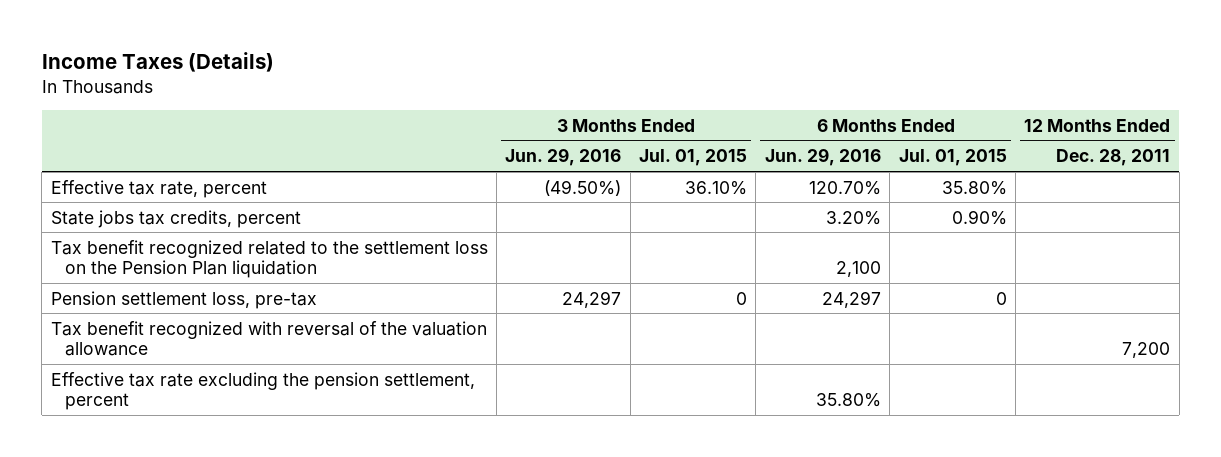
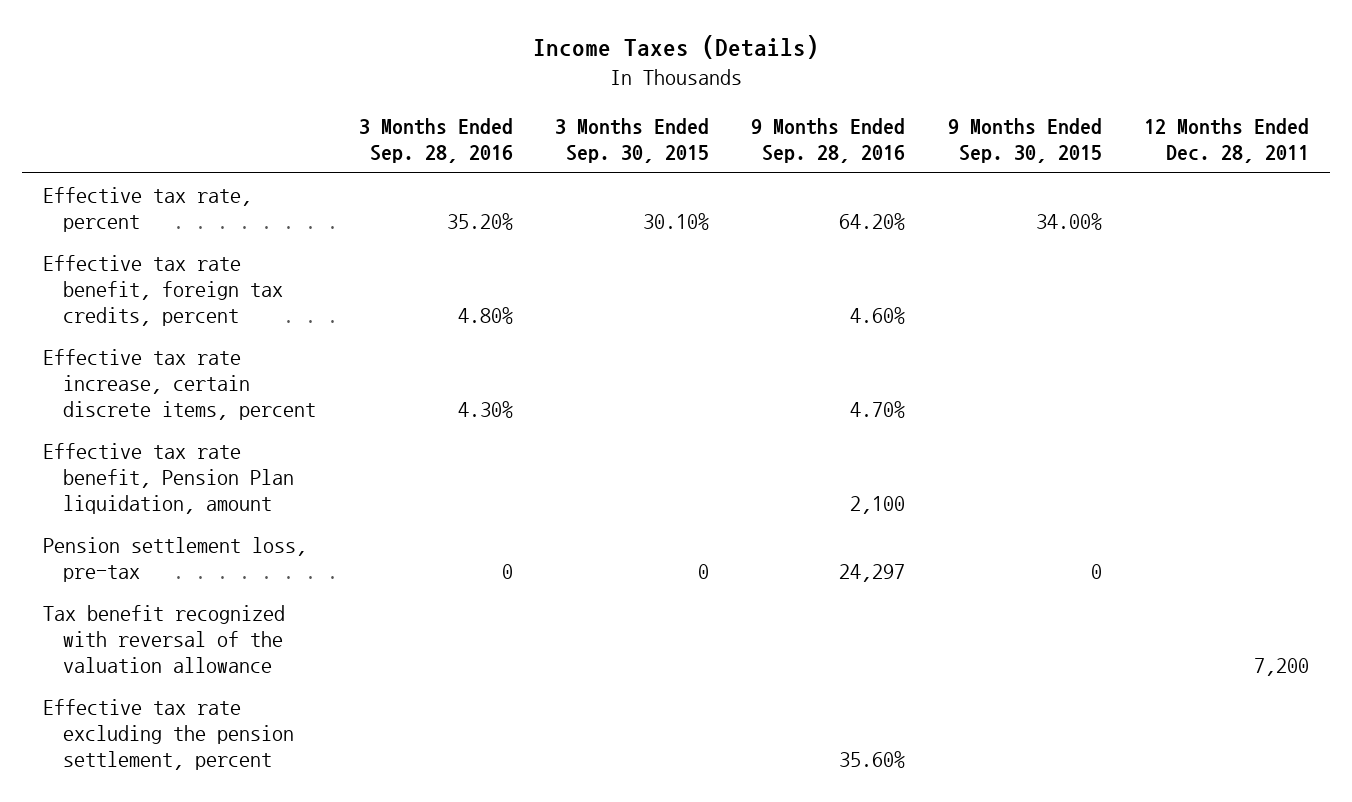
- | 3 Months Ended Jun. 29, 2016 | 3 Months Ended Jul. 01, 2015 | 6 Months Ended Jun. 29, 2016 | 6 Months Ended Jul. 01, 2015 | 12 Months Ended Dec. 28, 2011
+ | 3 Months Ended Sep. 28, 2016 | 3 Months Ended Sep. 30, 2015 | 9 Months Ended Sep. 28, 2016 | 9 Months Ended Sep. 30, 2015 | 12 Months Ended Dec. 28, 2011
- State jobs tax credits, percent | | | 3.20% | 0.90% |
- Tax benefit recognized related to the settlement loss on the Pension Plan liquidation | | | 2,100 | |
+ Effective tax rate benefit, foreign tax credits, percent | 4.80% | | 4.60% | |
+ Effective tax rate increase, certain discrete items, percent | 4.30% | | 4.70% | |
+ Effective tax rate benefit, Pension Plan liquidation, amount | | | 2,100 | |

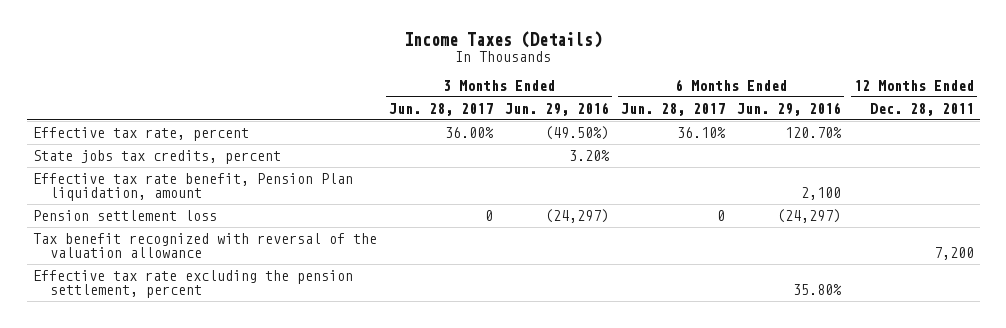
- | 3 Months Ended Sep. 28, 2016 | 3 Months Ended Sep. 30, 2015 | 9 Months Ended Sep. 28, 2016 | 9 Months Ended Sep. 30, 2015 | 12 Months Ended Dec. 28, 2011
+ | 3 Months Ended Jun. 28, 2017 | 3 Months Ended Jun. 29, 2016 | 6 Months Ended Jun. 28, 2017 | 6 Months Ended Jun. 29, 2016 | 12 Months Ended Dec. 28, 2011
- Effective tax rate benefit, foreign tax credits, percent | 4.80% | | 4.60% | |
- Effective tax rate increase, certain discrete items, percent | 4.30% | | 4.70% | |
+ State jobs tax credits, percent | | 3.20% | | |
- Pension settlement loss, pre-tax | 0 | 0 | 24,297 | 0 |
+ Pension settlement loss | 0 | (24,297) | 0 | (24,297) |

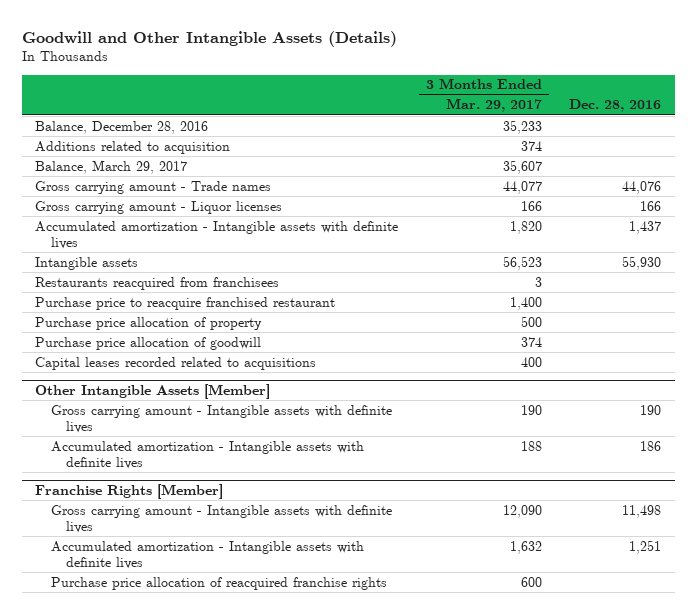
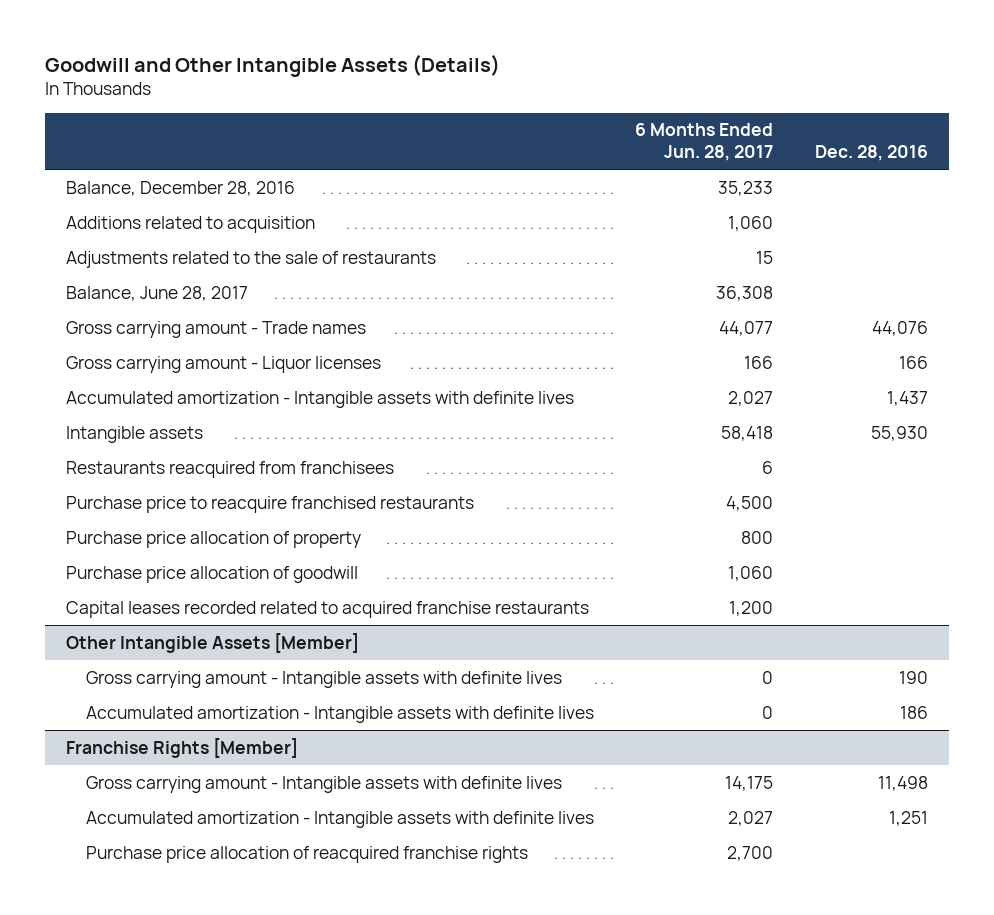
- | 3 Months Ended Mar. 29, 2017 | Dec. 28, 2016
+ | 6 Months Ended Jun. 28, 2017 | Dec. 28, 2016
- Balance, March 29, 2017 | 35,607 |
+ Adjustments related to the sale of restaurants | 15 |
+ Balance, June 28, 2017 | 36,308 |
- Purchase price to reacquire franchised restaurant | 1,400 |
+ Purchase price to reacquire franchised restaurants | 4,500 |
- Capital leases recorded related to acquisitions | 400 |
+ Capital leases recorded related to acquired franchise restaurants | 1,200 |

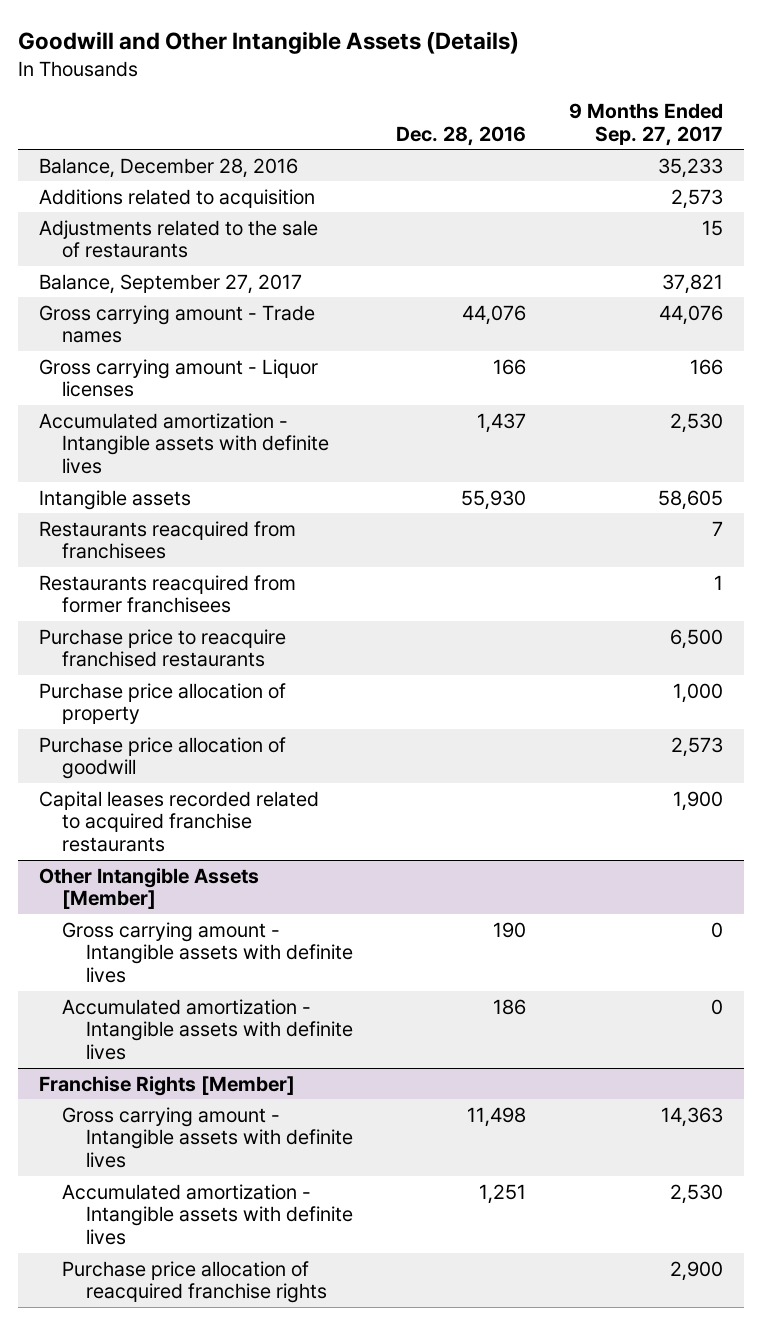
- | 6 Months Ended Jun. 28, 2017 | Dec. 28, 2016
+ | Dec. 28, 2016 | 9 Months Ended Sep. 27, 2017
- Balance, June 28, 2017 | 36,308 |
+ Balance, September 27, 2017 | | 37,821
+ Restaurants reacquired from former franchisees | | 1

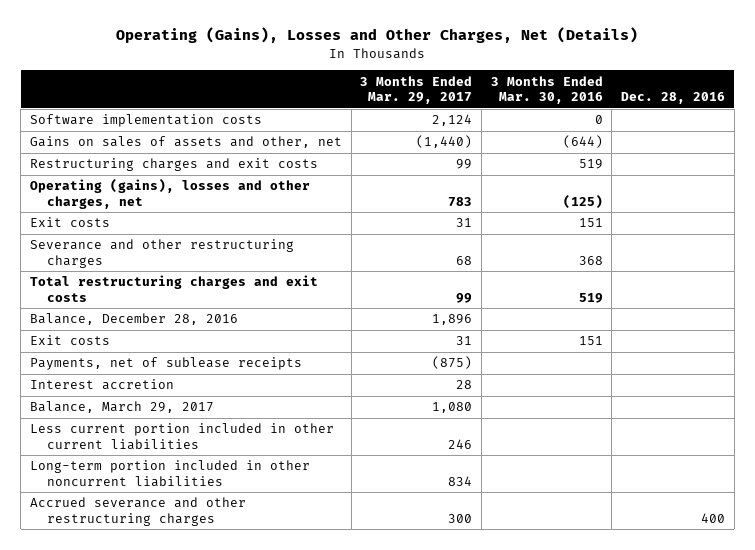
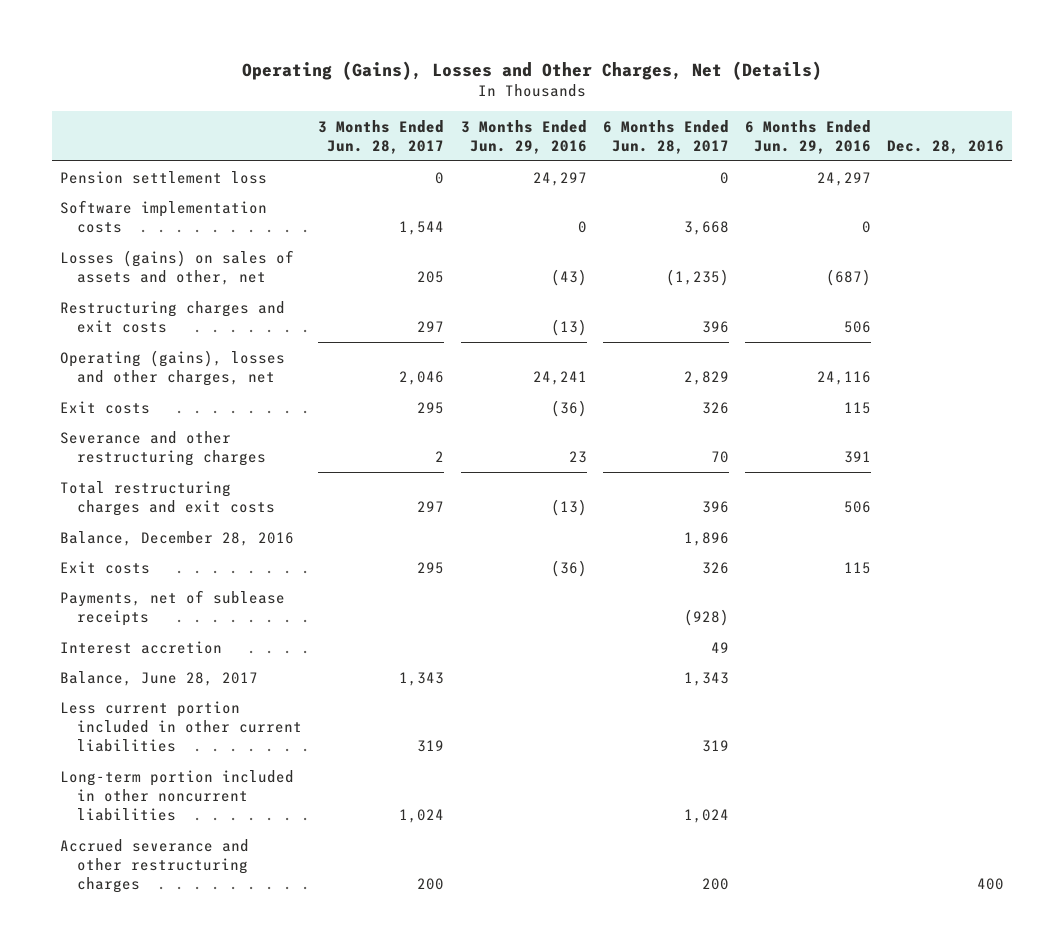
- | 3 Months Ended Mar. 29, 2017 | 3 Months Ended Mar. 30, 2016 | Dec. 28, 2016
+ | 3 Months Ended Jun. 28, 2017 | 3 Months Ended Jun. 29, 2016 | 6 Months Ended Jun. 28, 2017 | 6 Months Ended Jun. 29, 2016 | Dec. 28, 2016
+ Pension settlement loss | 0 | 24,297 | 0 | 24,297 |
- Gains on sales of assets and other, net | (1,440) | (644) |
+ Losses (gains) on sales of assets and other, net | 205 | (43) | (1,235) | (687) |
- Balance, March 29, 2017 | 1,080 | |
+ Balance, June 28, 2017 | 1,343 | | 1,343 | |

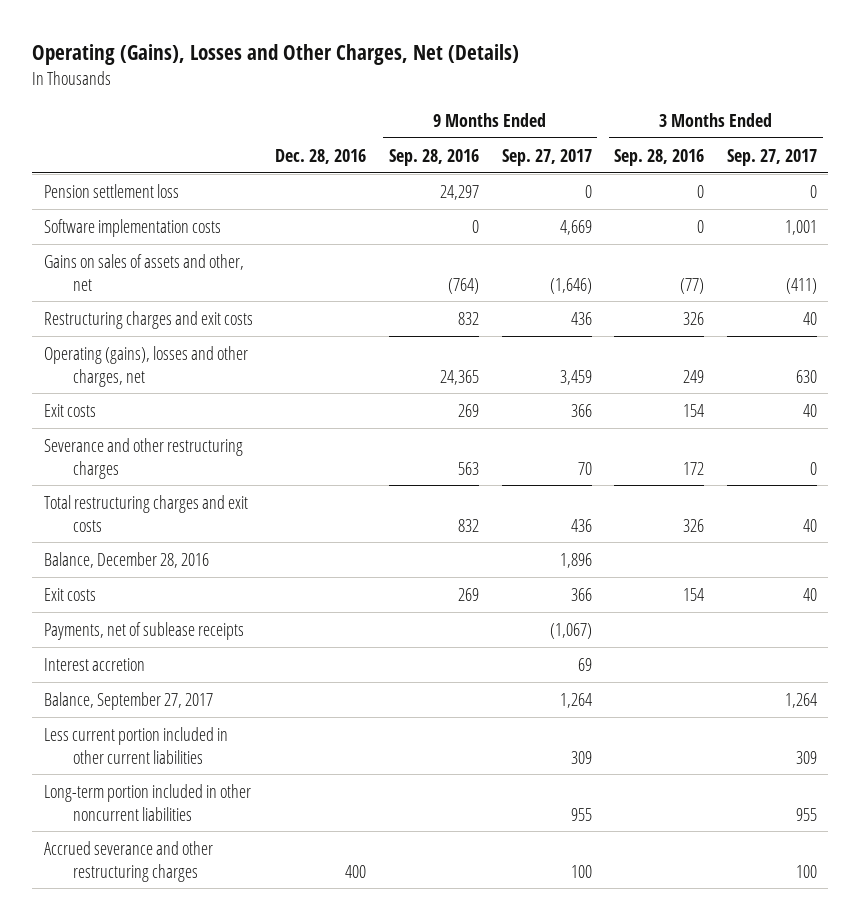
- | 3 Months Ended Jun. 28, 2017 | 3 Months Ended Jun. 29, 2016 | 6 Months Ended Jun. 28, 2017 | 6 Months Ended Jun. 29, 2016 | Dec. 28, 2016
+ | Dec. 28, 2016 | 9 Months Ended Sep. 28, 2016 | 9 Months Ended Sep. 27, 2017 | 3 Months Ended Sep. 28, 2016 | 3 Months Ended Sep. 27, 2017
- Losses (gains) on sales of assets and other, net | 205 | (43) | (1,235) | (687) |
+ Gains on sales of assets and other, net | | (764) | (1,646) | (77) | (411)
- Balance, June 28, 2017 | 1,343 | | 1,343 | |
+ Balance, September 27, 2017 | | | 1,264 | | 1,264

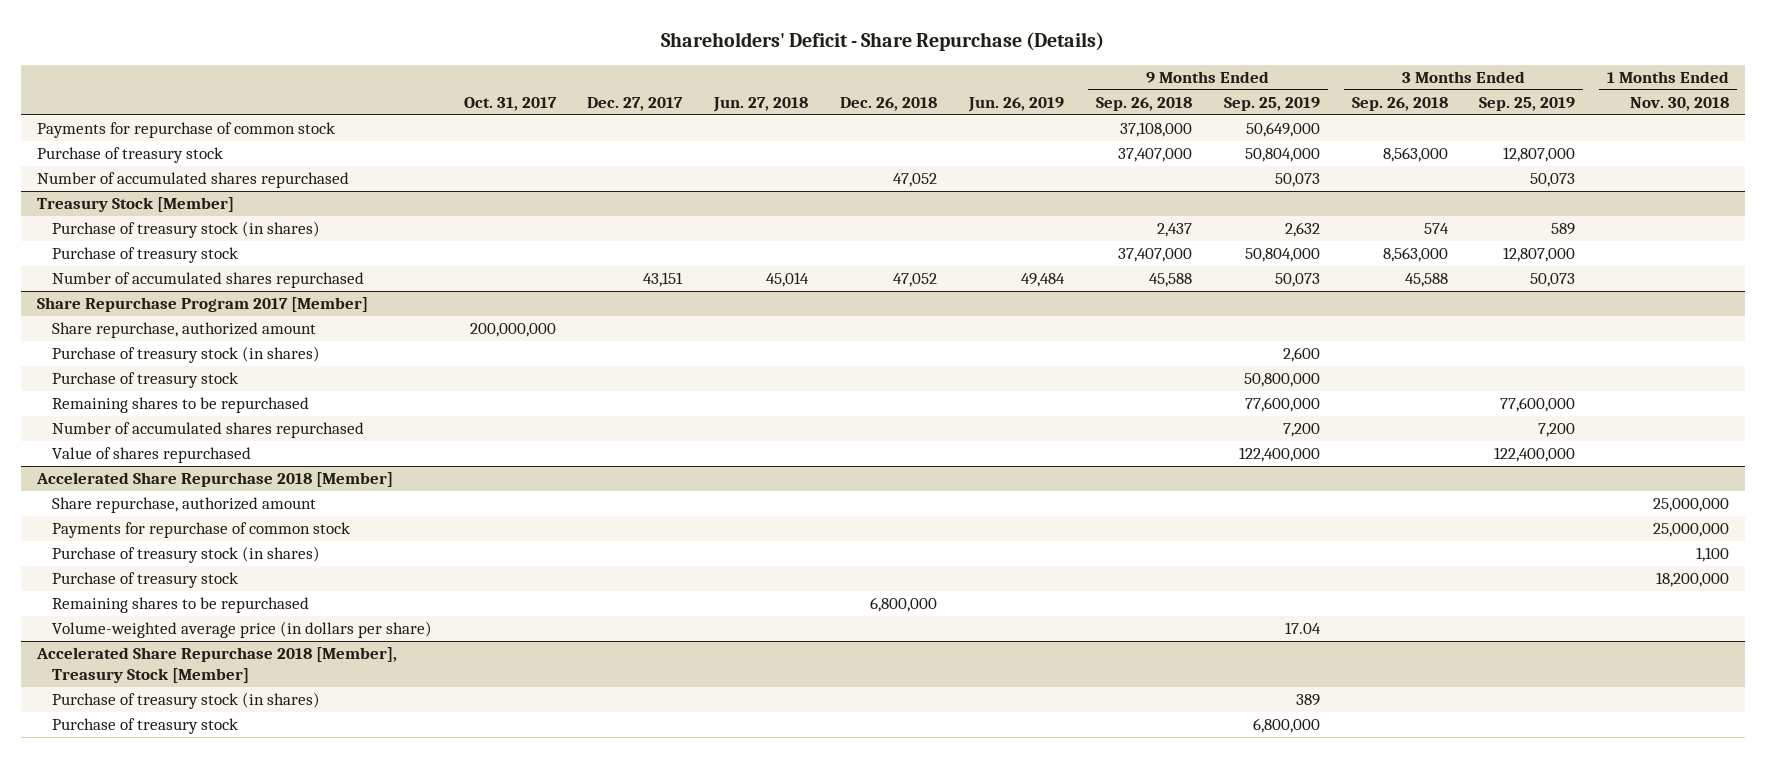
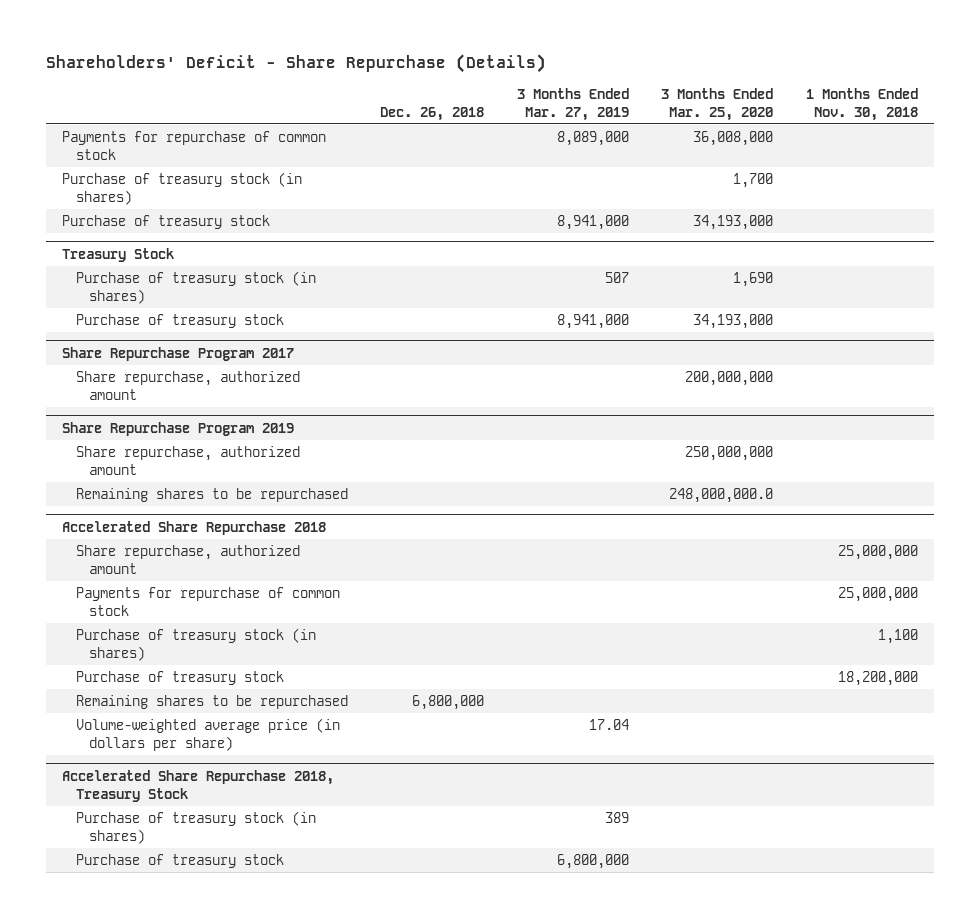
- | Oct. 31, 2017 | Dec. 27, 2017 | Jun. 27, 2018 | Dec. 26, 2018 | Jun. 26, 2019 | 9 Months Ended Sep. 26, 2018 | 9 Months Ended Sep. 25, 2019 | 3 Months Ended Sep. 26, 2018 | 3 Months Ended Sep. 25, 2019 | 1 Months Ended Nov. 30, 2018
+ | Dec. 26, 2018 | 3 Months Ended Mar. 27, 2019 | 3 Months Ended Mar. 25, 2020 | 1 Months Ended Nov. 30, 2018
+ Purchase of treasury stock (in shares) | | | 1,700 |
- Number of accumulated shares repurchased | | | | 47,052 | | | 50,073 | | 50,073 |
- Treasury Stock [Member]
+ Treasury Stock
- Number of accumulated shares repurchased | | 43,151 | 45,014 | 47,052 | 49,484 | 45,588 | 50,073 | 45,588 | 50,073 |
- Share Repurchase Program 2017 [Member]
+ Share Repurchase Program 2017
- Purchase of treasury stock (in shares) | | | | | | | 2,600 | | |
- Purchase of treasury stock | | | | | | | 50,800,000 | | |
- Remaining shares to be repurchased | | | | | | | 77,600,000 | | 77,600,000 |
- Number of accumulated shares repurchased | | | | | | | 7,200 | | 7,200 |
- Value of shares repurchased | | | | | | | 122,400,000 | | 122,400,000 |
- Accelerated Share Repurchase 2018 [Member]
+ Share Repurchase Program 2019
+ Share repurchase, authorized amount | | | 250,000,000 |
+ Remaining shares to be repurchased | | | 248,000,000.0 |
+ Accelerated Share Repurchase 2018
- Accelerated Share Repurchase 2018 [Member], Treasury Stock [Member]
+ Accelerated Share Repurchase 2018, Treasury Stock

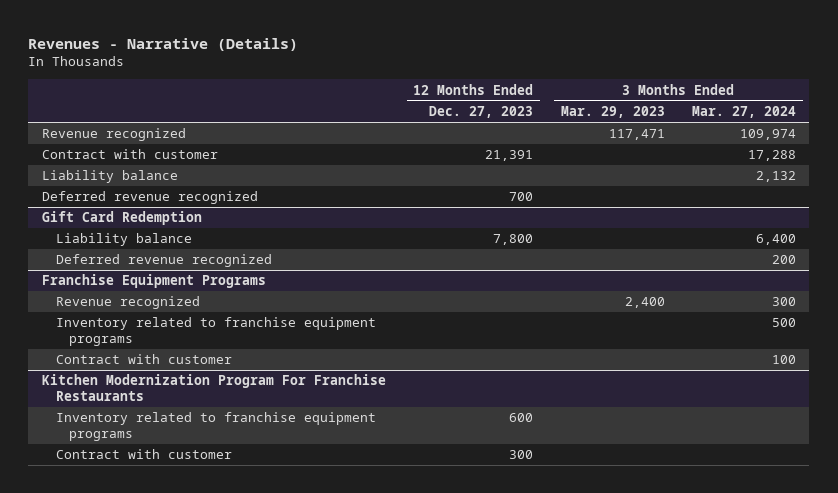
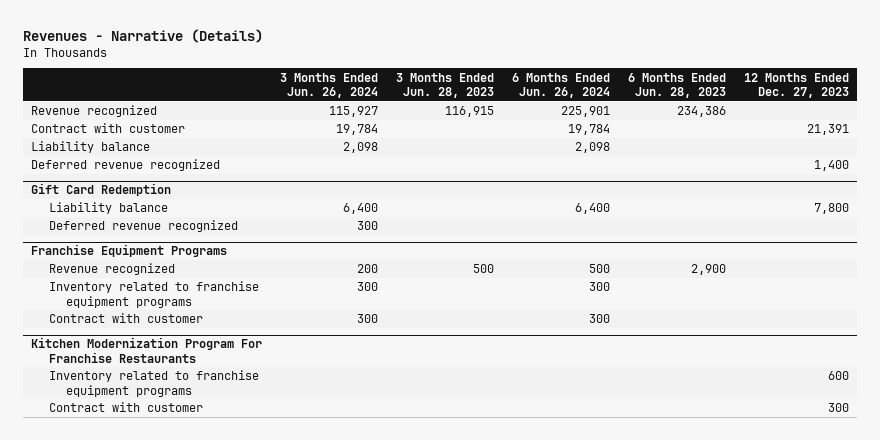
- | 12 Months Ended Dec. 27, 2023 | 3 Months Ended Mar. 29, 2023 | 3 Months Ended Mar. 27, 2024
+ | 3 Months Ended Jun. 26, 2024 | 3 Months Ended Jun. 28, 2023 | 6 Months Ended Jun. 26, 2024 | 6 Months Ended Jun. 28, 2023 | 12 Months Ended Dec. 27, 2023
- Deferred revenue recognized | 700 | |
+ Deferred revenue recognized | | | | | 1,400

